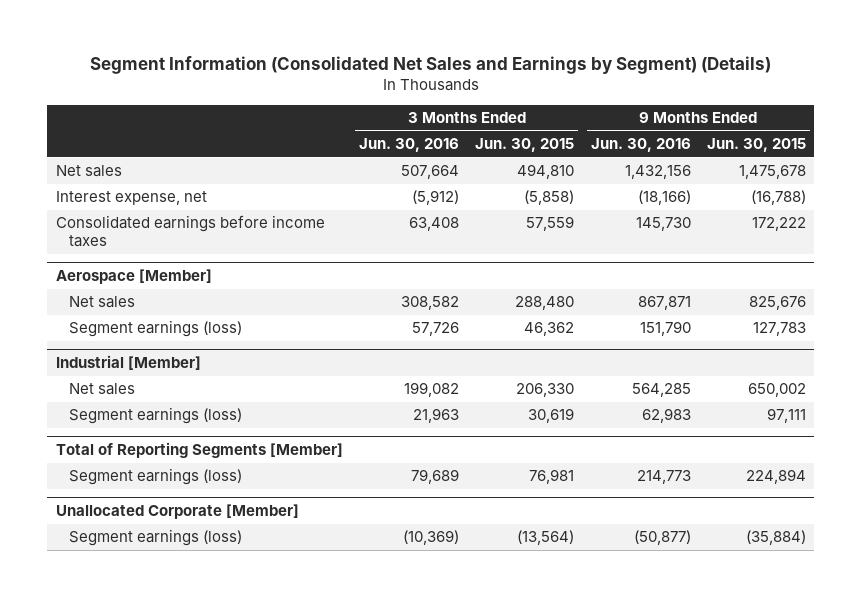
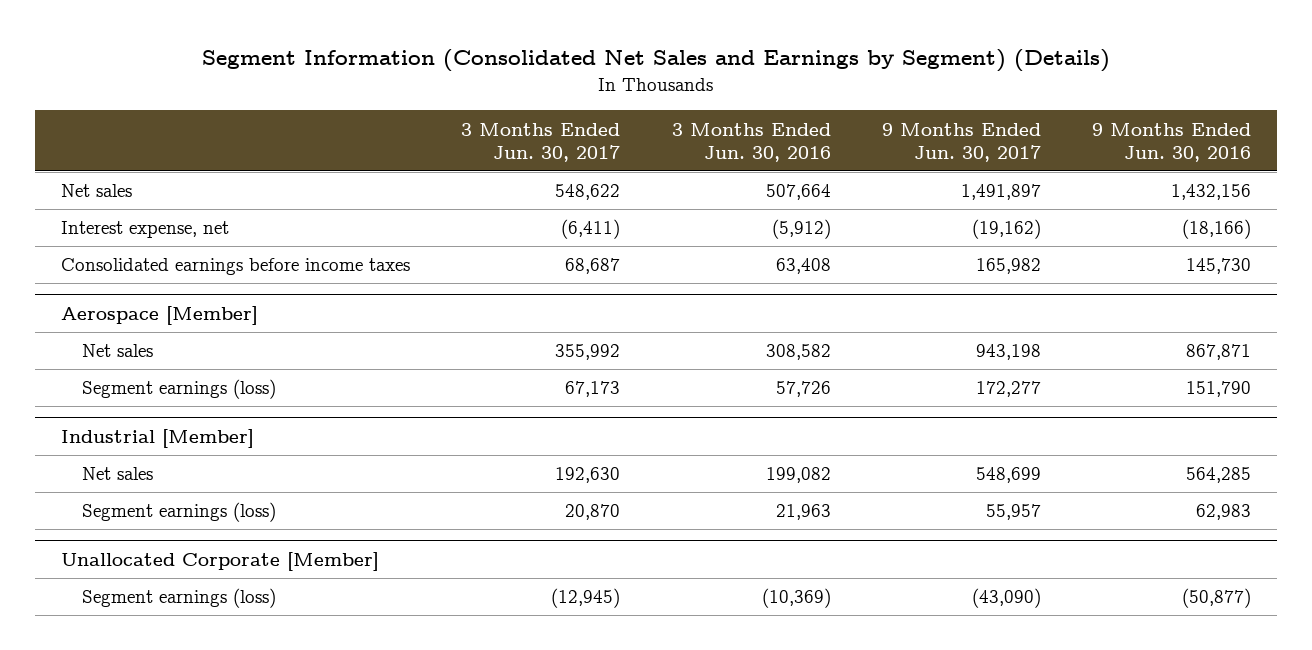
- | 3 Months Ended Jun. 30, 2016 | 3 Months Ended Jun. 30, 2015 | 9 Months Ended Jun. 30, 2016 | 9 Months Ended Jun. 30, 2015
+ | 3 Months Ended Jun. 30, 2017 | 3 Months Ended Jun. 30, 2016 | 9 Months Ended Jun. 30, 2017 | 9 Months Ended Jun. 30, 2016
- Total of Reporting Segments [Member]
- Segment earnings (loss) | 79,689 | 76,981 | 214,773 | 224,894

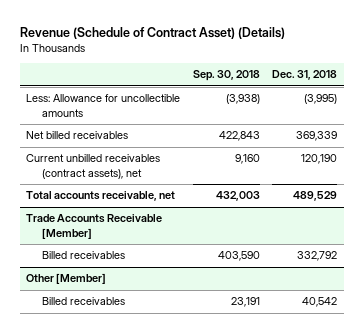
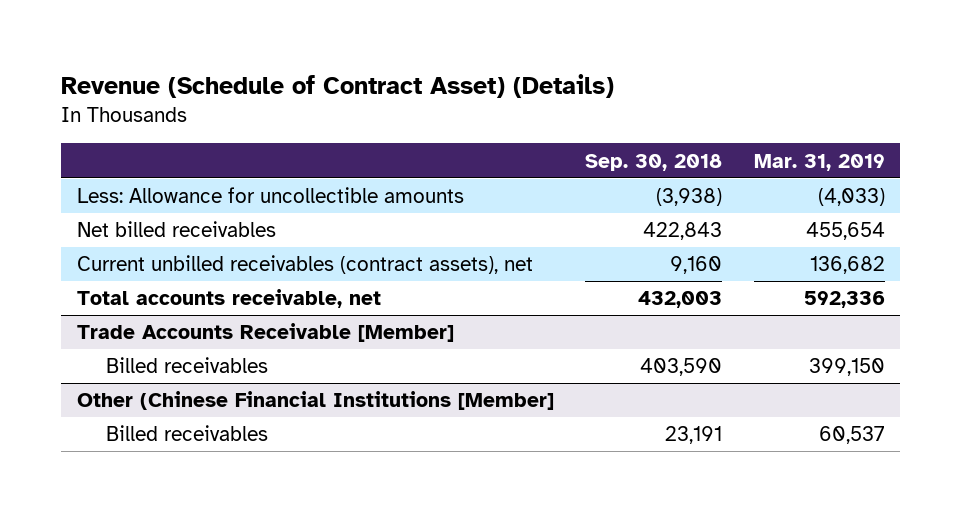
- | Sep. 30, 2018 | Dec. 31, 2018
+ | Sep. 30, 2018 | Mar. 31, 2019
- Other [Member]
+ Other (Chinese Financial Institutions [Member]

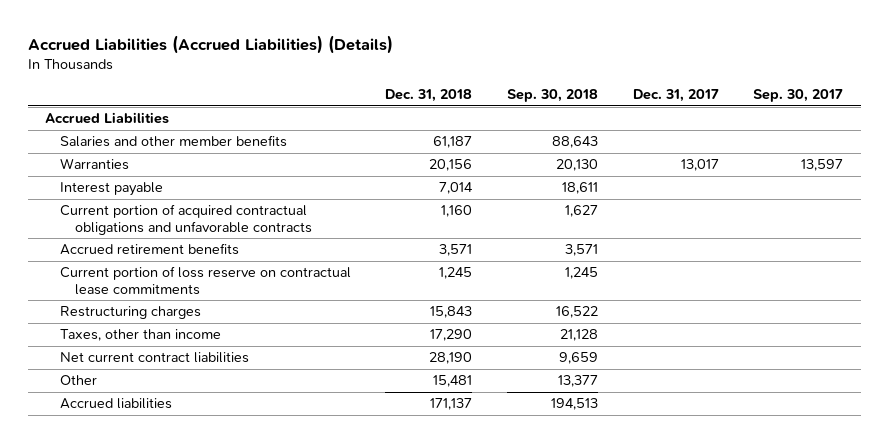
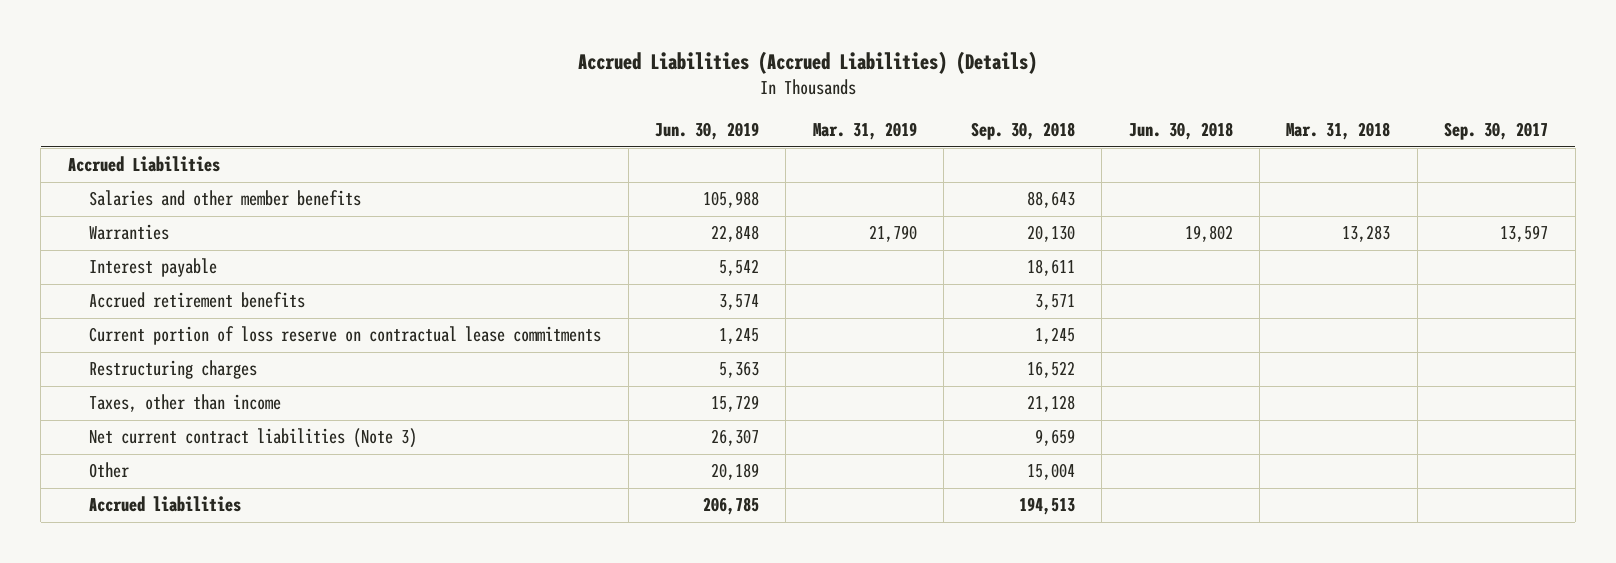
- | Dec. 31, 2018 | Sep. 30, 2018 | Dec. 31, 2017 | Sep. 30, 2017
+ | Jun. 30, 2019 | Mar. 31, 2019 | Sep. 30, 2018 | Jun. 30, 2018 | Mar. 31, 2018 | Sep. 30, 2017
- Current portion of acquired contractual obligations and unfavorable contracts | 1,160 | 1,627 | |
- Net current contract liabilities | 28,190 | 9,659 | |
- Other | 15,481 | 13,377 | |
+ Net current contract liabilities (Note 3) | 26,307 | | 9,659 | | |
+ Other | 20,189 | | 15,004 | | |

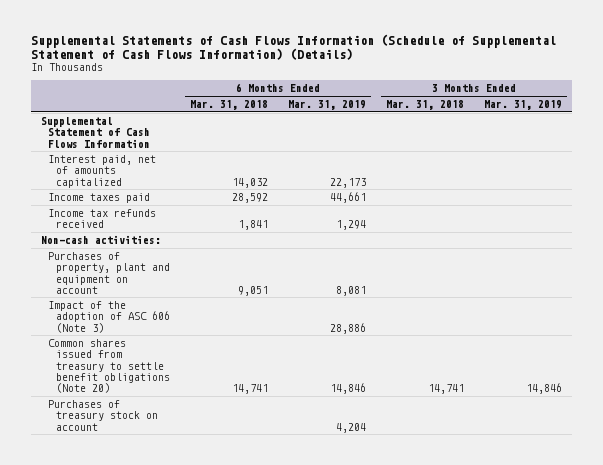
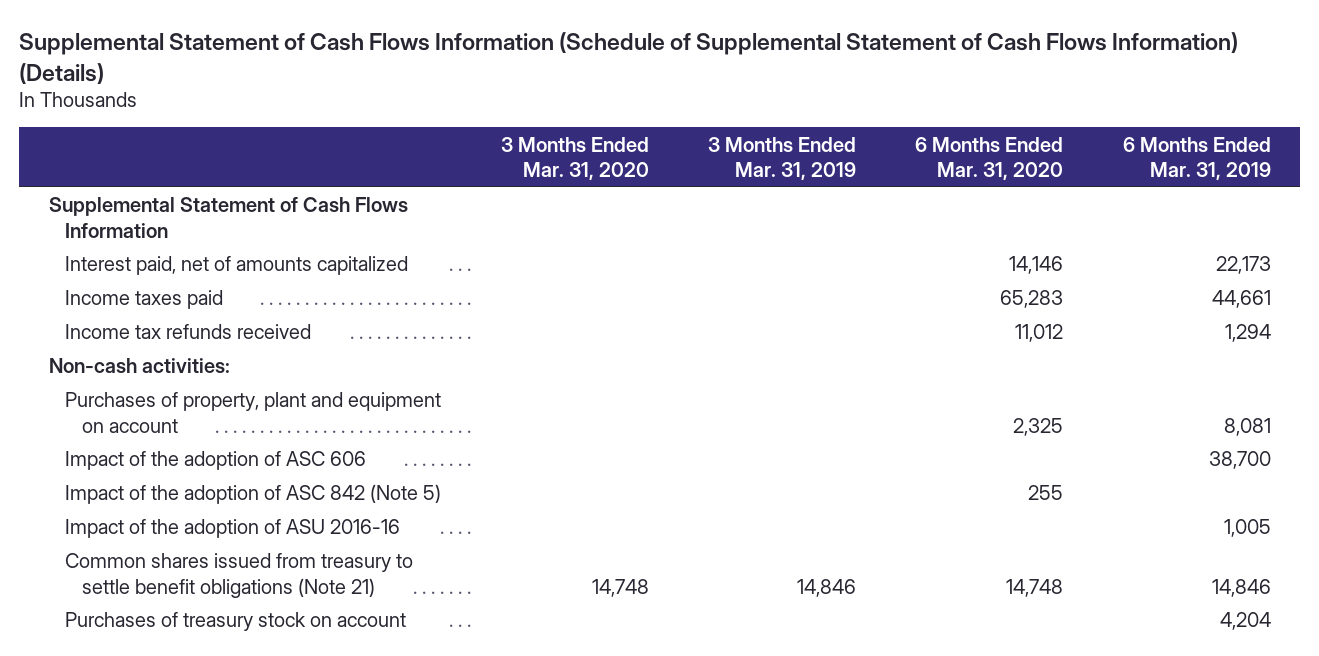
- Supplemental Statements of Cash Flows Information (Schedule of Supplemental Statement of Cash Flows Information) (Details)
+ Supplemental Statement of Cash Flows Information (Schedule of Supplemental Statement of Cash Flows Information) (Details)
- | 6 Months Ended Mar. 31, 2018 | 6 Months Ended Mar. 31, 2019 | 3 Months Ended Mar. 31, 2018 | 3 Months Ended Mar. 31, 2019
+ | 3 Months Ended Mar. 31, 2020 | 3 Months Ended Mar. 31, 2019 | 6 Months Ended Mar. 31, 2020 | 6 Months Ended Mar. 31, 2019
- Impact of the adoption of ASC 606 (Note 3) | | 28,886 | |
- Common shares issued from treasury to settle benefit obligations (Note 20) | 14,741 | 14,846 | 14,741 | 14,846
+ Impact of the adoption of ASC 606 | | | | 38,700
+ Impact of the adoption of ASC 842 (Note 5) | | | 255 |
+ Impact of the adoption of ASU 2016-16 | | | | 1,005
+ Common shares issued from treasury to settle benefit obligations (Note 21) | 14,748 | 14,846 | 14,748 | 14,846

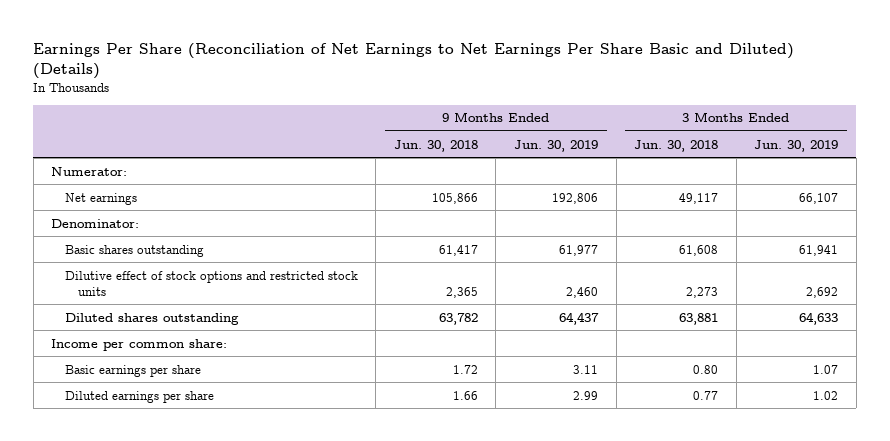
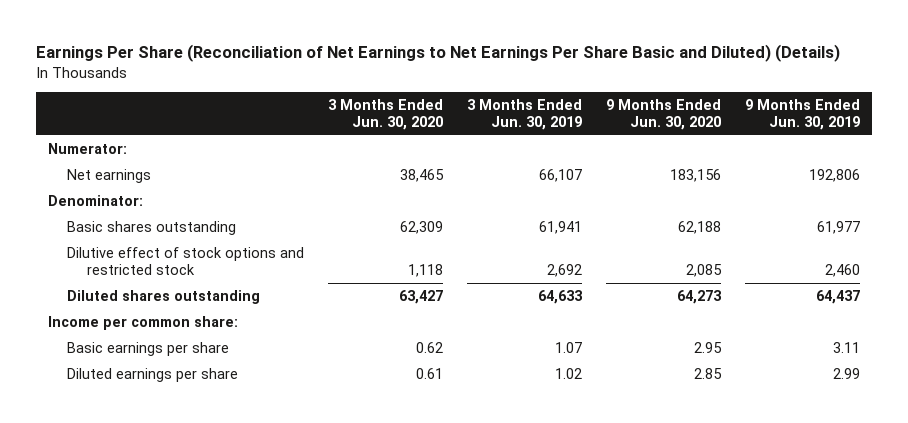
- | 9 Months Ended Jun. 30, 2018 | 9 Months Ended Jun. 30, 2019 | 3 Months Ended Jun. 30, 2018 | 3 Months Ended Jun. 30, 2019
+ | 3 Months Ended Jun. 30, 2020 | 3 Months Ended Jun. 30, 2019 | 9 Months Ended Jun. 30, 2020 | 9 Months Ended Jun. 30, 2019
- Dilutive effect of stock options and restricted stock units | 2,365 | 2,460 | 2,273 | 2,692
+ Dilutive effect of stock options and restricted stock | 1,118 | 2,692 | 2,085 | 2,460

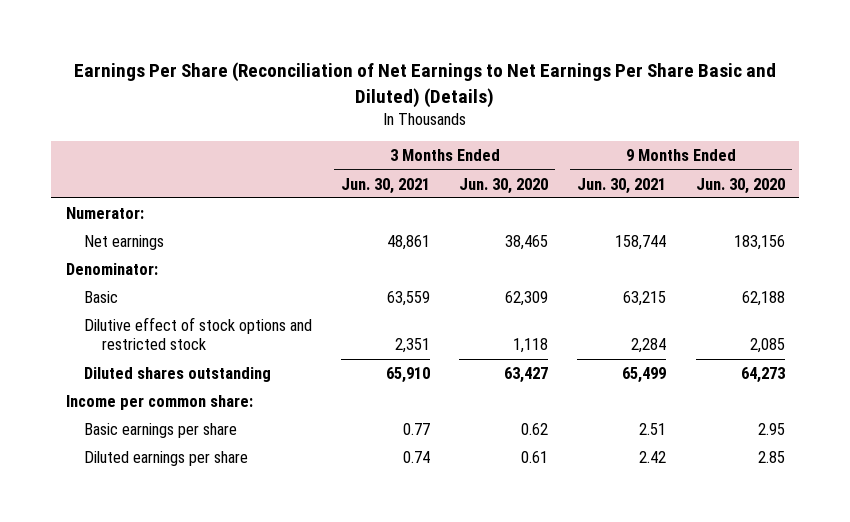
- | 3 Months Ended Jun. 30, 2020 | 3 Months Ended Jun. 30, 2019 | 9 Months Ended Jun. 30, 2020 | 9 Months Ended Jun. 30, 2019
+ | 3 Months Ended Jun. 30, 2021 | 3 Months Ended Jun. 30, 2020 | 9 Months Ended Jun. 30, 2021 | 9 Months Ended Jun. 30, 2020
- Basic shares outstanding | 62,309 | 61,941 | 62,188 | 61,977
+ Basic | 63,559 | 62,309 | 63,215 | 62,188

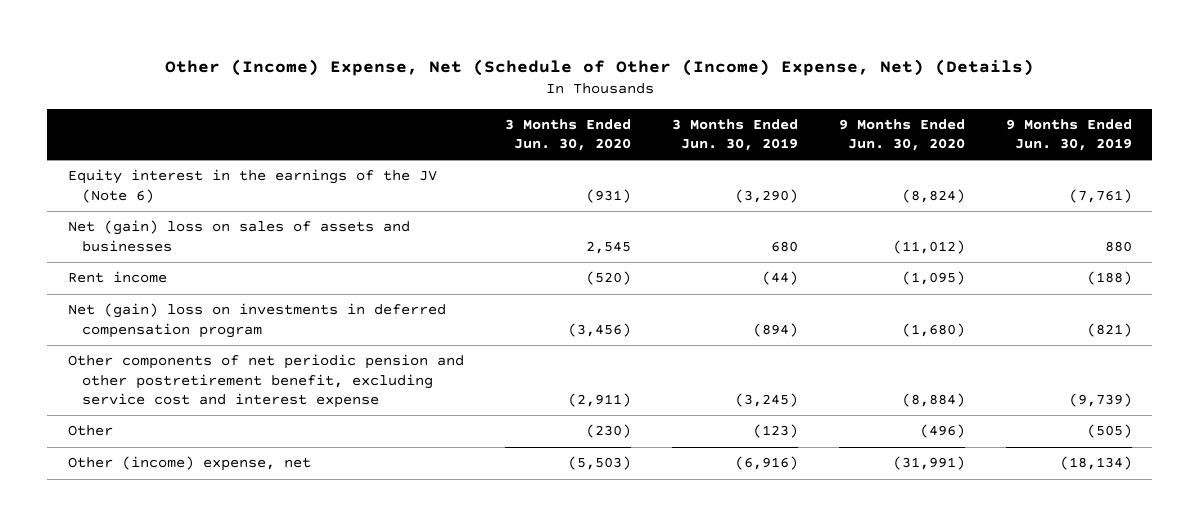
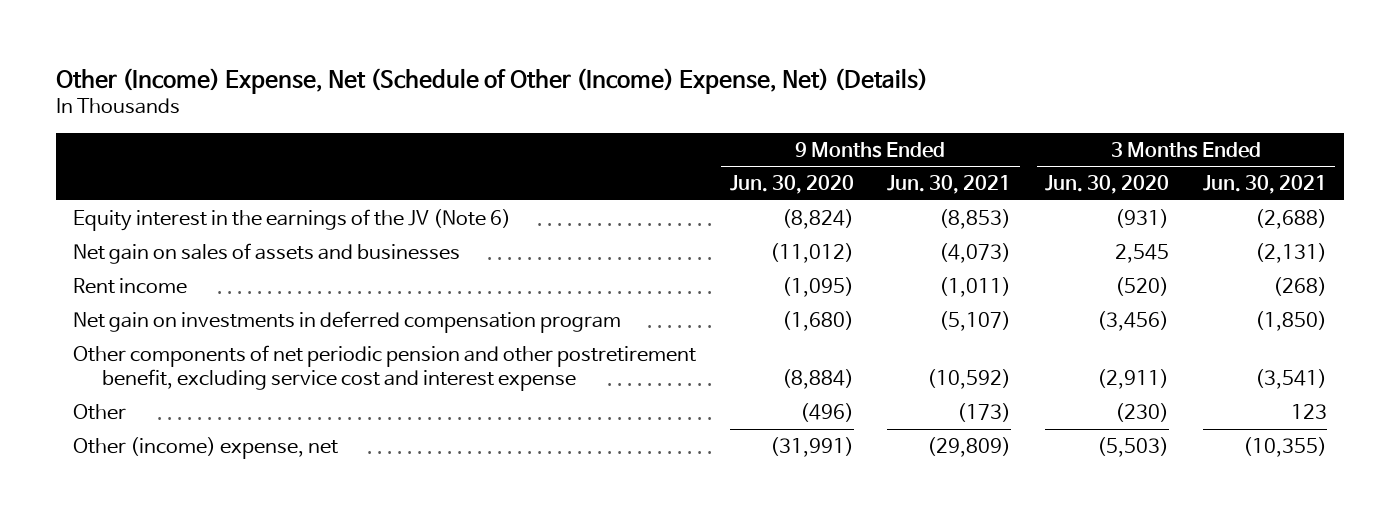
- | 3 Months Ended Jun. 30, 2020 | 3 Months Ended Jun. 30, 2019 | 9 Months Ended Jun. 30, 2020 | 9 Months Ended Jun. 30, 2019
+ | 9 Months Ended Jun. 30, 2020 | 9 Months Ended Jun. 30, 2021 | 3 Months Ended Jun. 30, 2020 | 3 Months Ended Jun. 30, 2021
- Net (gain) loss on sales of assets and businesses | 2,545 | 680 | (11,012) | 880
+ Net gain on sales of assets and businesses | (11,012) | (4,073) | 2,545 | (2,131)
- Net (gain) loss on investments in deferred compensation program | (3,456) | (894) | (1,680) | (821)
+ Net gain on investments in deferred compensation program | (1,680) | (5,107) | (3,456) | (1,850)

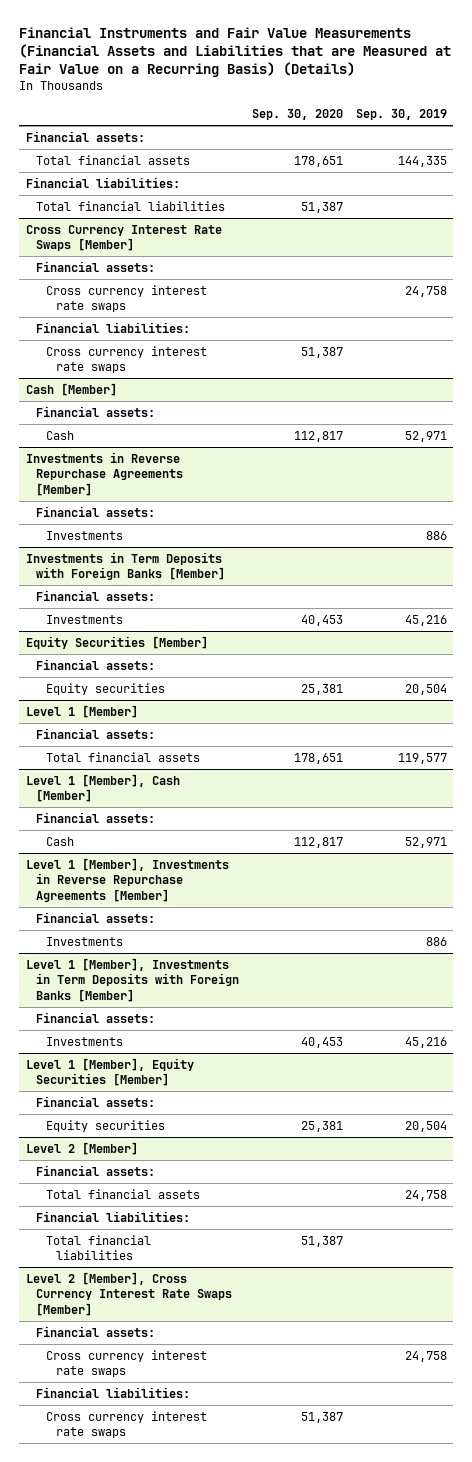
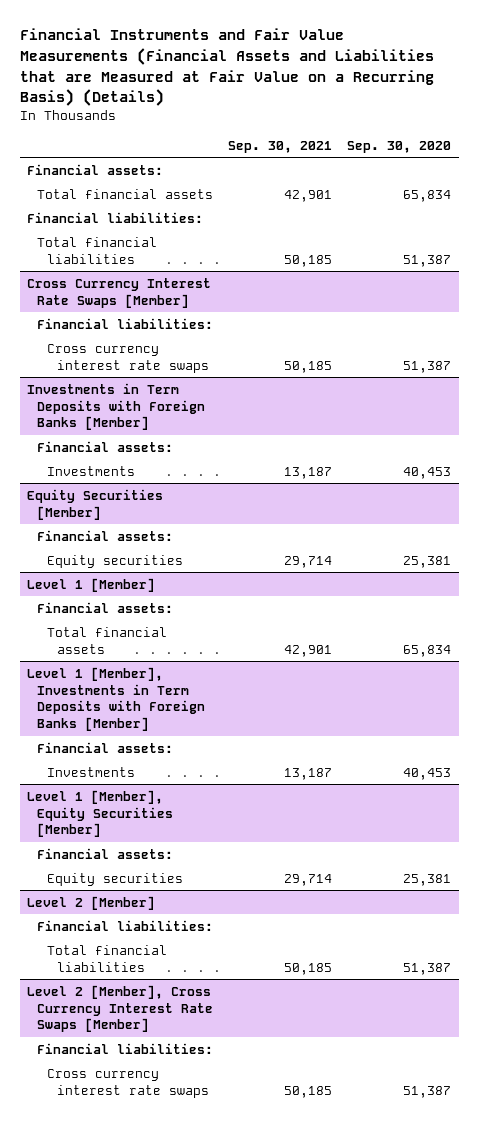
- | Sep. 30, 2020 | Sep. 30, 2019
+ | Sep. 30, 2021 | Sep. 30, 2020
- Total financial assets | 178,651 | 144,335
+ Total financial assets | 42,901 | 65,834
@ Cross Currency Interest Rate Swaps [Member]
- Financial assets:
- Cross currency interest rate swaps | | 24,758
- Cash [Member]
- Financial assets:
- Cash | 112,817 | 52,971
- Investments in Reverse Repurchase Agreements [Member]
- Financial assets:
- Investments | | 886
@ Level 1 [Member]
- Total financial assets | 178,651 | 119,577
- Level 1 [Member], Cash [Member]
- Financial assets:
- Cash | 112,817 | 52,971
- Level 1 [Member], Investments in Reverse Repurchase Agreements [Member]
- Financial assets:
- Investments | | 886
@ Level 1 [Member]
+ Total financial assets | 42,901 | 65,834
@ Level 2 [Member]
- Financial assets:
- Total financial assets | | 24,758
@ Level 2 [Member], Cross Currency Interest Rate Swaps [Member]
- Financial assets:
- Cross currency interest rate swaps | | 24,758

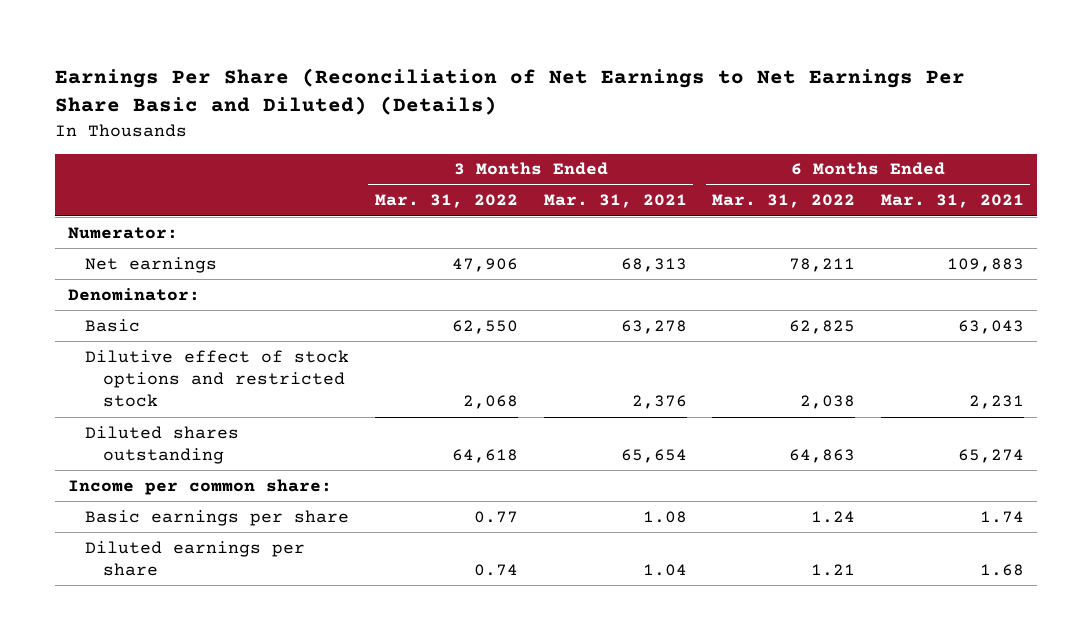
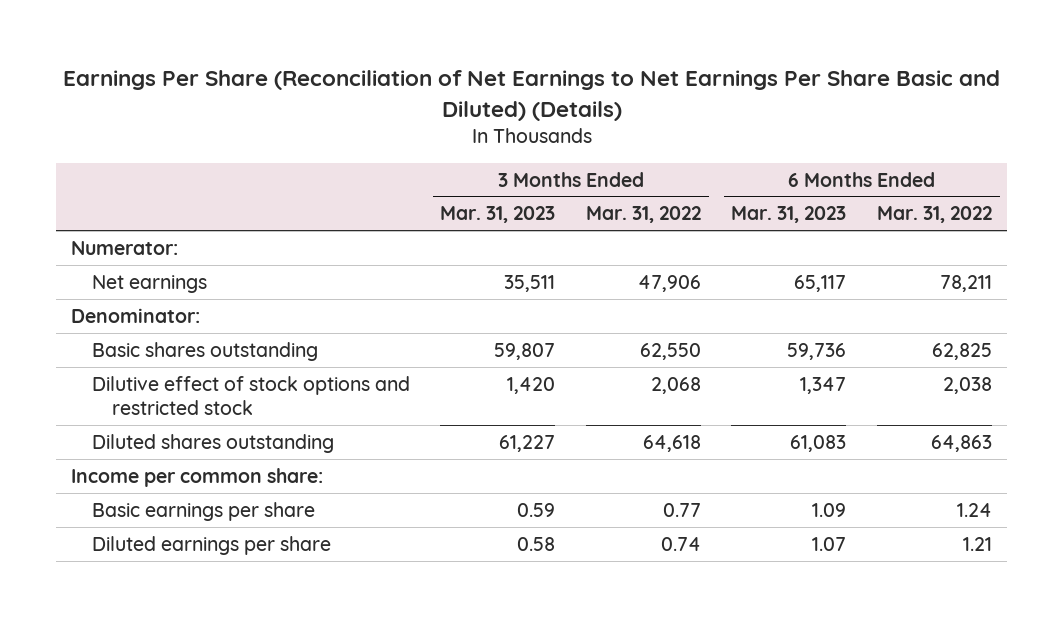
- | 3 Months Ended Mar. 31, 2022 | 3 Months Ended Mar. 31, 2021 | 6 Months Ended Mar. 31, 2022 | 6 Months Ended Mar. 31, 2021
+ | 3 Months Ended Mar. 31, 2023 | 3 Months Ended Mar. 31, 2022 | 6 Months Ended Mar. 31, 2023 | 6 Months Ended Mar. 31, 2022
- Basic | 62,550 | 63,278 | 62,825 | 63,043
+ Basic shares outstanding | 59,807 | 62,550 | 59,736 | 62,825

